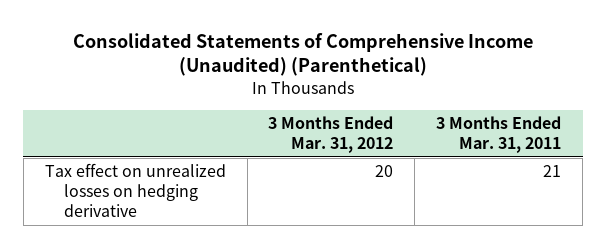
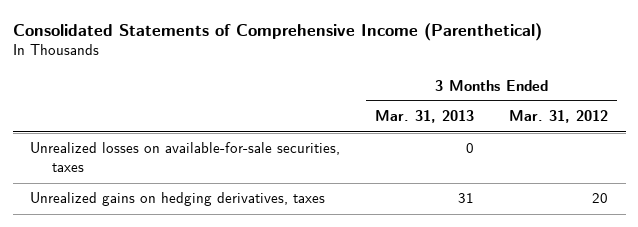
- Consolidated Statements of Comprehensive Income (Unaudited) (Parenthetical)
+ Consolidated Statements of Comprehensive Income (Parenthetical)
- | 3 Months Ended Mar. 31, 2012 | 3 Months Ended Mar. 31, 2011
+ | 3 Months Ended Mar. 31, 2013 | 3 Months Ended Mar. 31, 2012
- Tax effect on unrealized losses on hedging derivative | 20 | 21
+ Unrealized losses on available-for-sale securities, taxes | 0 |
+ Unrealized gains on hedging derivatives, taxes | 31 | 20

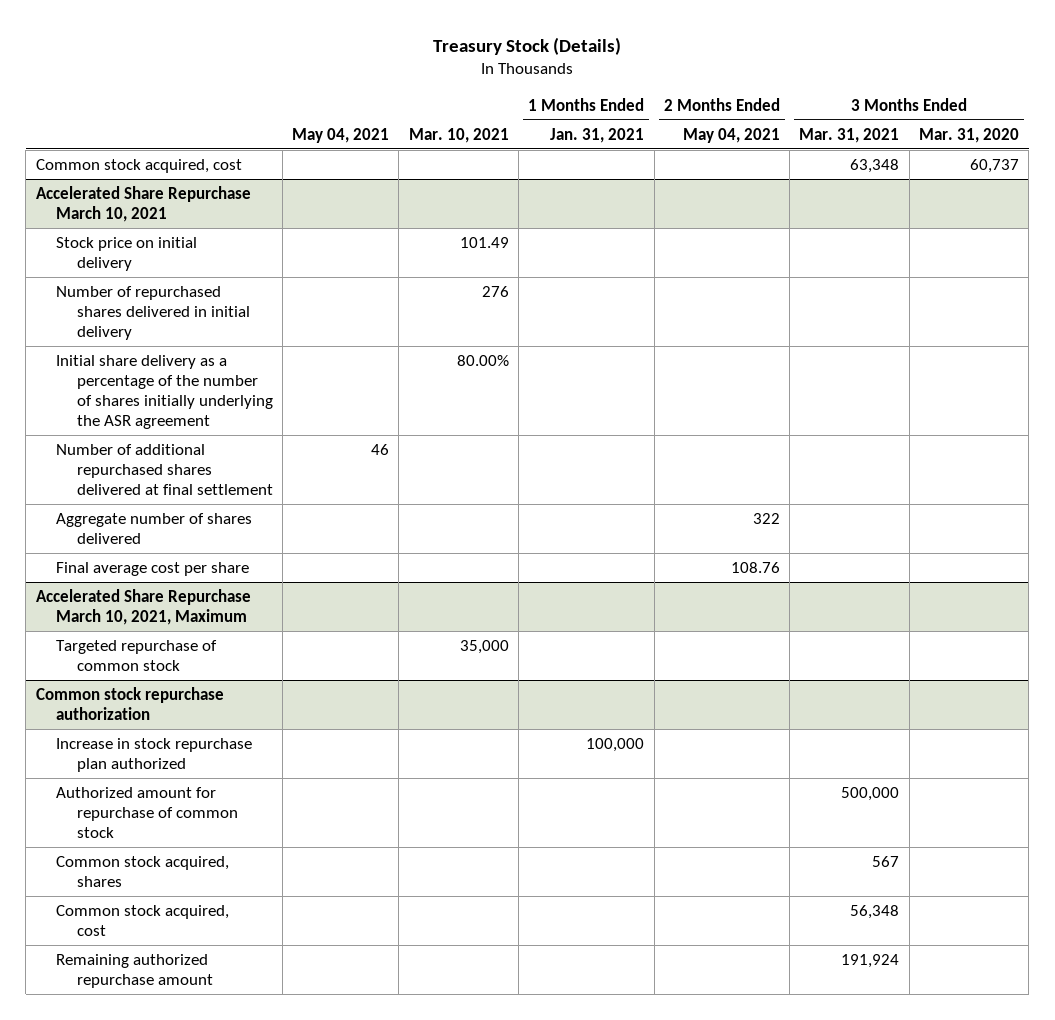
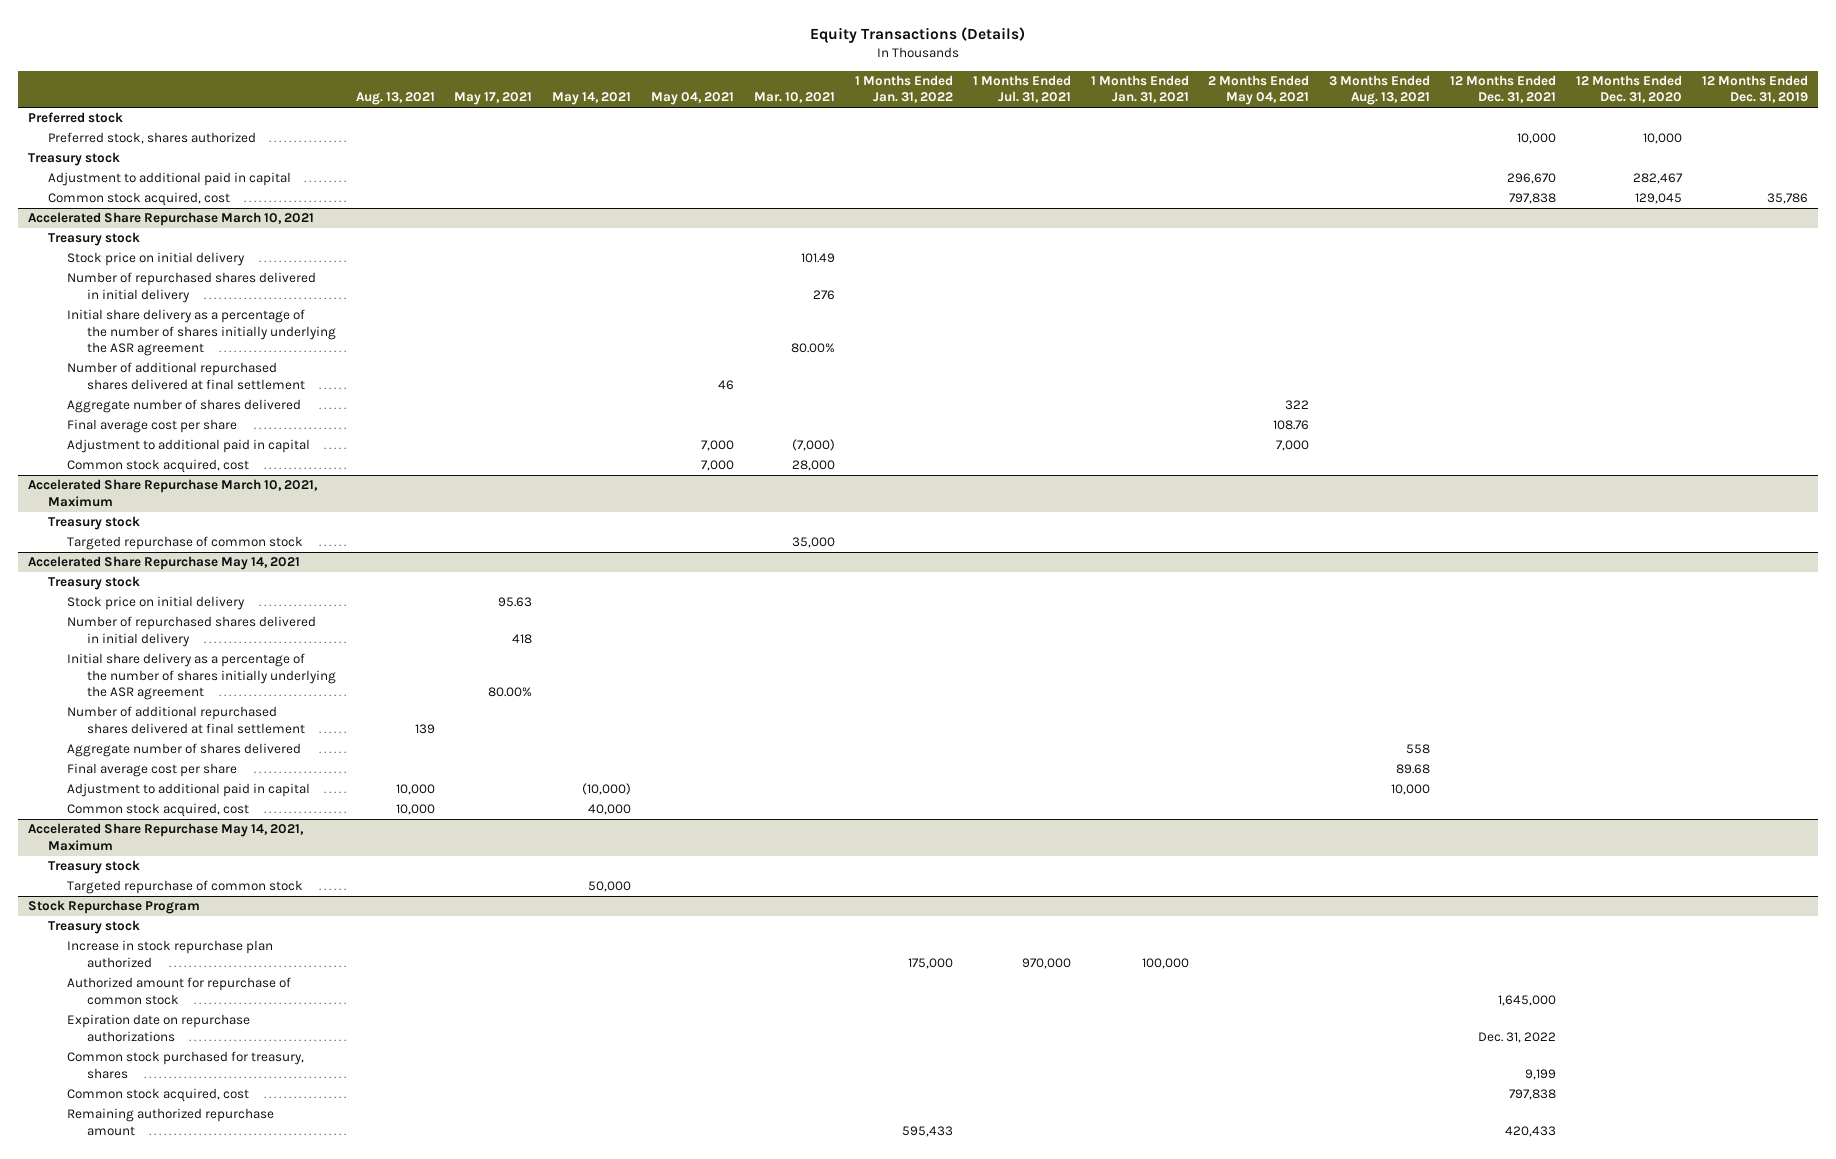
- Treasury Stock (Details)
+ Equity Transactions (Details)
- | May 04, 2021 | Mar. 10, 2021 | 1 Months Ended Jan. 31, 2021 | 2 Months Ended May 04, 2021 | 3 Months Ended Mar. 31, 2021 | 3 Months Ended Mar. 31, 2020
+ | Aug. 13, 2021 | May 17, 2021 | May 14, 2021 | May 04, 2021 | Mar. 10, 2021 | 1 Months Ended Jan. 31, 2022 | 1 Months Ended Jul. 31, 2021 | 1 Months Ended Jan. 31, 2021 | 2 Months Ended May 04, 2021 | 3 Months Ended Aug. 13, 2021 | 12 Months Ended Dec. 31, 2021 | 12 Months Ended Dec. 31, 2020 | 12 Months Ended Dec. 31, 2019
+ Preferred stock
+ Preferred stock, shares authorized | | | | | | | | | | | 10,000 | 10,000 |
+ Treasury stock
+ Adjustment to additional paid in capital | | | | | | | | | | | 296,670 | 282,467 |
@ Accelerated Share Repurchase March 10, 2021
+ Treasury stock
+ Adjustment to additional paid in capital | | | | 7,000 | (7,000) | | | | 7,000 | | | |
+ Common stock acquired, cost | | | | 7,000 | 28,000 | | | | | | | |
@ Accelerated Share Repurchase March 10, 2021, Maximum
+ Treasury stock
- Common stock repurchase authorization
+ Accelerated Share Repurchase May 14, 2021
+ Treasury stock
+ Stock price on initial delivery | | 95.63 | | | | | | | | | | |
+ Number of repurchased shares delivered in initial delivery | | 418 | | | | | | | | | | |
+ Initial share delivery as a percentage of the number of shares initially underlying the ASR agreement | | 80.00% | | | | | | | | | | |
+ Number of additional repurchased shares delivered at final settlement | 139 | | | | | | | | | | | |
+ Aggregate number of shares delivered | | | | | | | | | | 558 | | |
+ Final average cost per share | | | | | | | | | | 89.68 | | |
+ Adjustment to additional paid in capital | 10,000 | | (10,000) | | | | | | | 10,000 | | |
+ Common stock acquired, cost | 10,000 | | 40,000 | | | | | | | | | |
+ Accelerated Share Repurchase May 14, 2021, Maximum
+ Treasury stock
+ Targeted repurchase of common stock | | | 50,000 | | | | | | | | | |
+ Stock Repurchase Program
+ Treasury stock
- Common stock acquired, shares | | | | | 567 |
+ Expiration date on repurchase authorizations | | | | | | | | | | | Dec. 31, 2022 | |
+ Common stock purchased for treasury, shares | | | | | | | | | | | 9,199 | |

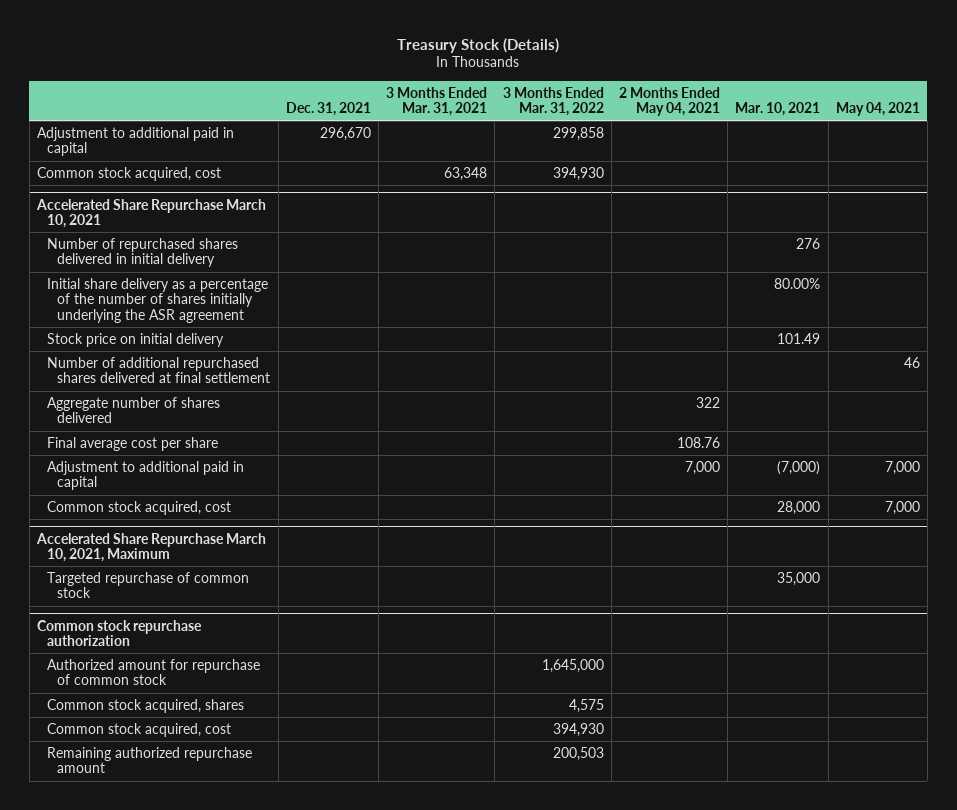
- Equity Transactions (Details)
+ Treasury Stock (Details)
- | Aug. 13, 2021 | May 17, 2021 | May 14, 2021 | May 04, 2021 | Mar. 10, 2021 | 1 Months Ended Jan. 31, 2022 | 1 Months Ended Jul. 31, 2021 | 1 Months Ended Jan. 31, 2021 | 2 Months Ended May 04, 2021 | 3 Months Ended Aug. 13, 2021 | 12 Months Ended Dec. 31, 2021 | 12 Months Ended Dec. 31, 2020 | 12 Months Ended Dec. 31, 2019
+ | Dec. 31, 2021 | 3 Months Ended Mar. 31, 2021 | 3 Months Ended Mar. 31, 2022 | 2 Months Ended May 04, 2021 | Mar. 10, 2021 | May 04, 2021
- Preferred stock
- Preferred stock, shares authorized | | | | | | | | | | | 10,000 | 10,000 |
- Treasury stock
@ Accelerated Share Repurchase March 10, 2021
- Treasury stock
moved down: Stock price on initial delivery | | | | | 101.49 |
@ Accelerated Share Repurchase March 10, 2021, Maximum
- Treasury stock
- Accelerated Share Repurchase May 14, 2021
- Treasury stock
- Stock price on initial delivery | | 95.63 | | | | | | | | | | |
- Number of repurchased shares delivered in initial delivery | | 418 | | | | | | | | | | |
- Initial share delivery as a percentage of the number of shares initially underlying the ASR agreement | | 80.00% | | | | | | | | | | |
- Number of additional repurchased shares delivered at final settlement | 139 | | | | | | | | | | | |
- Aggregate number of shares delivered | | | | | | | | | | 558 | | |
- Final average cost per share | | | | | | | | | | 89.68 | | |
- Adjustment to additional paid in capital | 10,000 | | (10,000) | | | | | | | 10,000 | | |
- Common stock acquired, cost | 10,000 | | 40,000 | | | | | | | | | |
- Accelerated Share Repurchase May 14, 2021, Maximum
- Treasury stock
- Targeted repurchase of common stock | | | 50,000 | | | | | | | | | |
- Stock Repurchase Program
- Treasury stock
- Increase in stock repurchase plan authorized | | | | | | 175,000 | 970,000 | 100,000 | | | | |
+ Common stock repurchase authorization
- Expiration date on repurchase authorizations | | | | | | | | | | | Dec. 31, 2022 | |
- Common stock purchased for treasury, shares | | | | | | | | | | | 9,199 | |
+ Common stock acquired, shares | | | 4,575 | | |

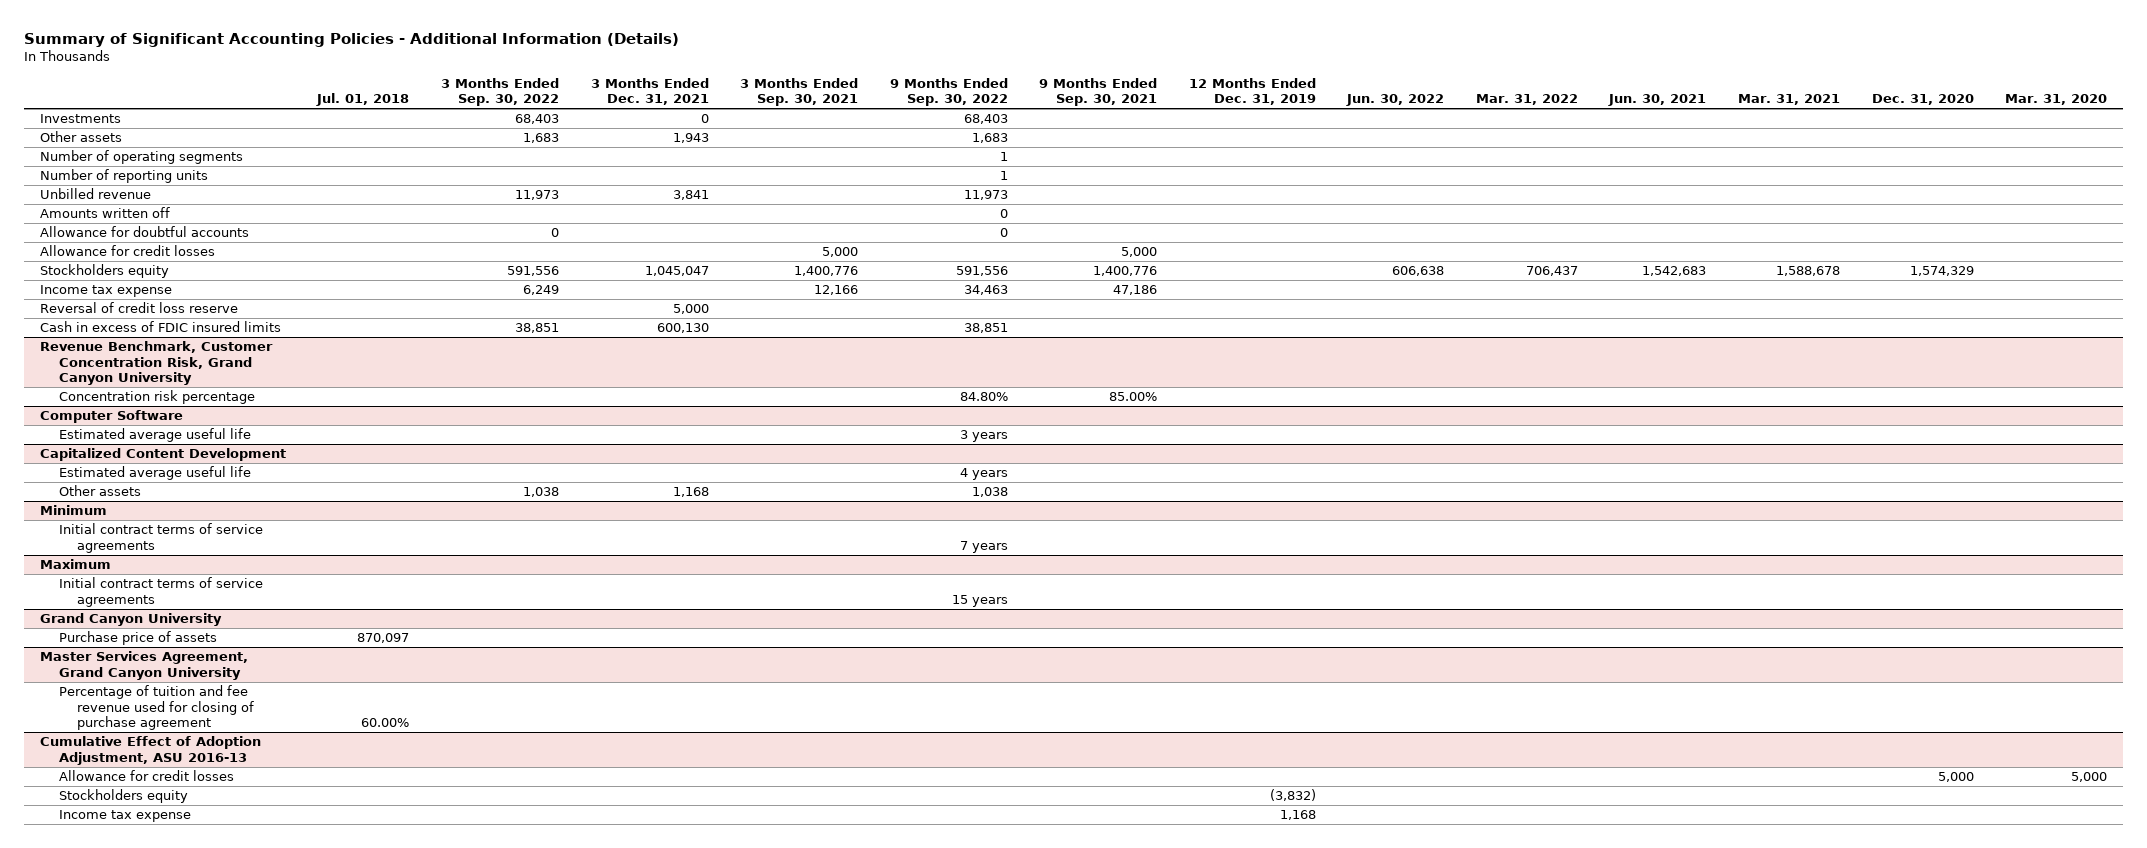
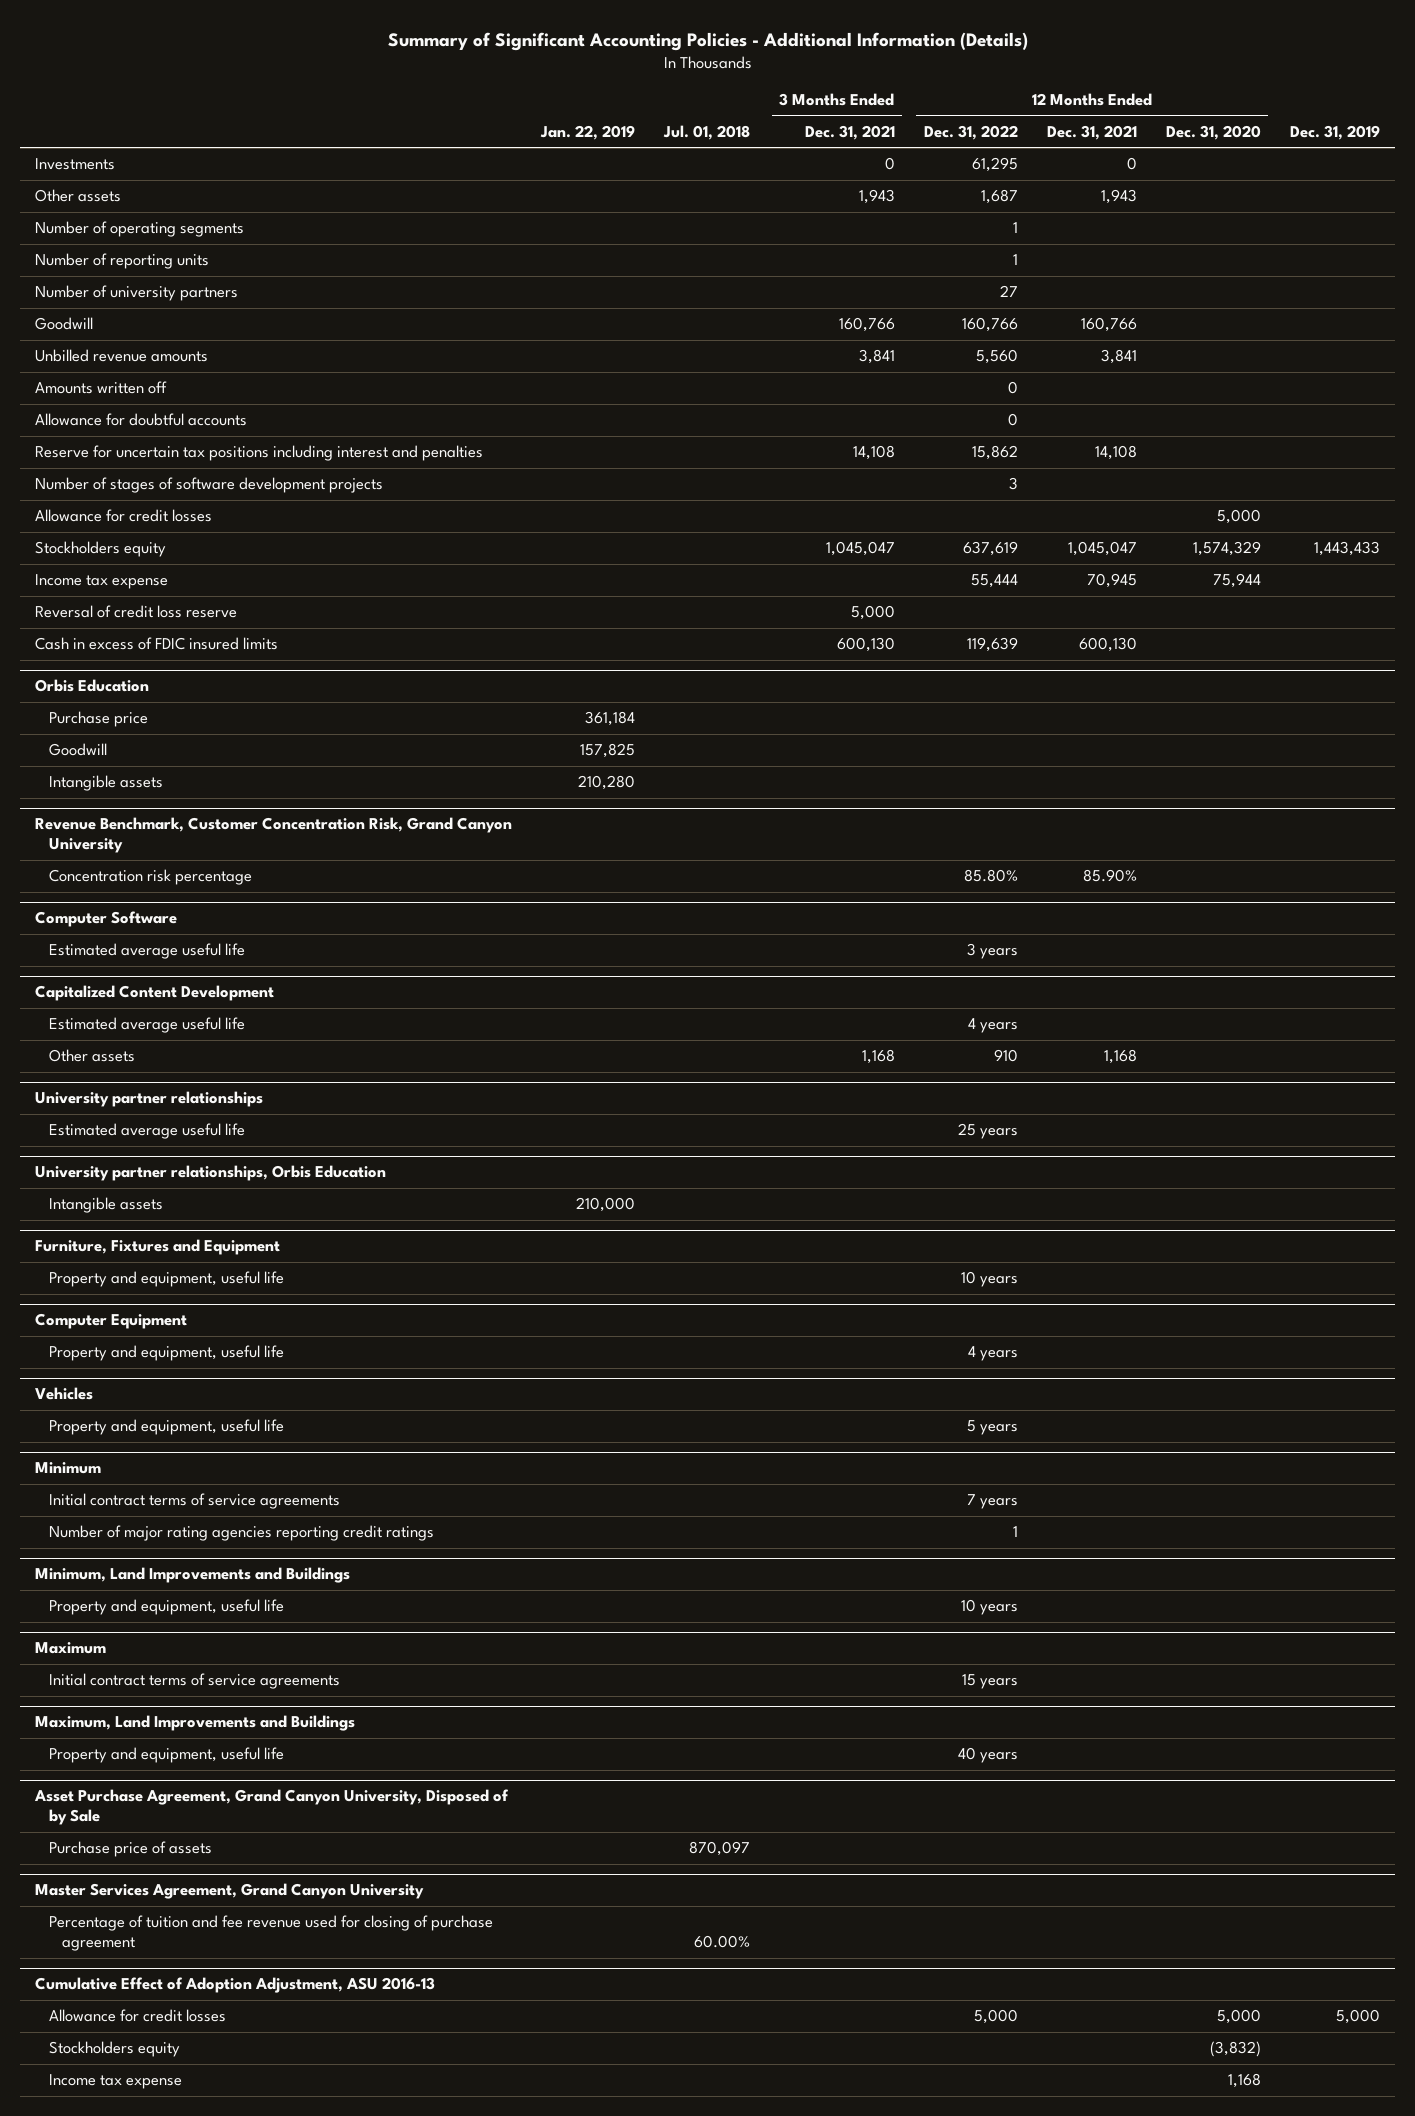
- | Jul. 01, 2018 | 3 Months Ended Sep. 30, 2022 | 3 Months Ended Dec. 31, 2021 | 3 Months Ended Sep. 30, 2021 | 9 Months Ended Sep. 30, 2022 | 9 Months Ended Sep. 30, 2021 | 12 Months Ended Dec. 31, 2019 | Jun. 30, 2022 | Mar. 31, 2022 | Jun. 30, 2021 | Mar. 31, 2021 | Dec. 31, 2020 | Mar. 31, 2020
+ | Jan. 22, 2019 | Jul. 01, 2018 | 3 Months Ended Dec. 31, 2021 | 12 Months Ended Dec. 31, 2022 | 12 Months Ended Dec. 31, 2021 | 12 Months Ended Dec. 31, 2020 | Dec. 31, 2019
- Unbilled revenue | | 11,973 | 3,841 | | 11,973 | | | | | | | |
+ Number of university partners | | | | 27 | | |
+ Goodwill | | | 160,766 | 160,766 | 160,766 | |
+ Unbilled revenue amounts | | | 3,841 | 5,560 | 3,841 | |
+ Reserve for uncertain tax positions including interest and penalties | | | 14,108 | 15,862 | 14,108 | |
+ Number of stages of software development projects | | | | 3 | | |
+ Orbis Education
+ Purchase price | 361,184 | | | | | |
+ Goodwill | 157,825 | | | | | |
+ Intangible assets | 210,280 | | | | | |
+ University partner relationships
+ Estimated average useful life | | | | 25 years | | |
+ University partner relationships, Orbis Education
+ Intangible assets | 210,000 | | | | | |
+ Furniture, Fixtures and Equipment
+ Property and equipment, useful life | | | | 10 years | | |
+ Computer Equipment
+ Property and equipment, useful life | | | | 4 years | | |
+ Vehicles
+ Property and equipment, useful life | | | | 5 years | | |
@ Minimum
+ Number of major rating agencies reporting credit ratings | | | | 1 | | |
+ Minimum, Land Improvements and Buildings
+ Property and equipment, useful life | | | | 10 years | | |
- Grand Canyon University
+ Maximum, Land Improvements and Buildings
+ Property and equipment, useful life | | | | 40 years | | |
+ Asset Purchase Agreement, Grand Canyon University, Disposed of by Sale

